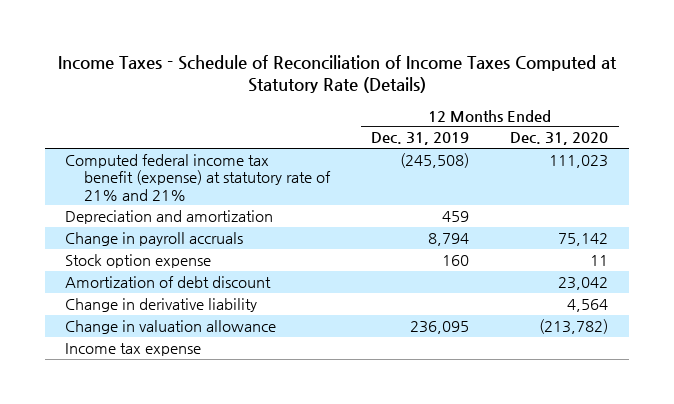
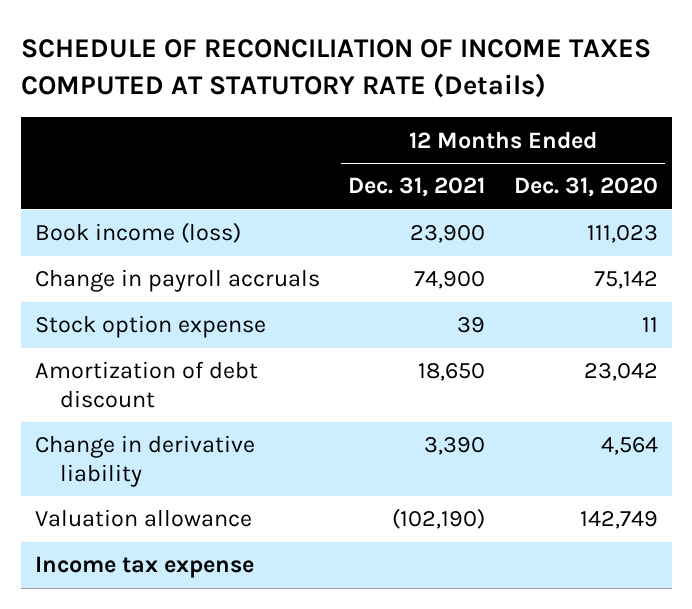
- Income Taxes - Schedule of Reconciliation of Income Taxes Computed at Statutory Rate (Details)
+ SCHEDULE OF RECONCILIATION OF INCOME TAXES COMPUTED AT STATUTORY RATE (Details)
- | 12 Months Ended Dec. 31, 2019 | 12 Months Ended Dec. 31, 2020
+ | 12 Months Ended Dec. 31, 2021 | 12 Months Ended Dec. 31, 2020
- Computed federal income tax benefit (expense) at statutory rate of 21% and 21% | (245,508) | 111,023
- Depreciation and amortization | 459 |
+ Book income (loss) | 23,900 | 111,023
- Change in valuation allowance | 236,095 | (213,782)
+ Valuation allowance | (102,190) | 142,749

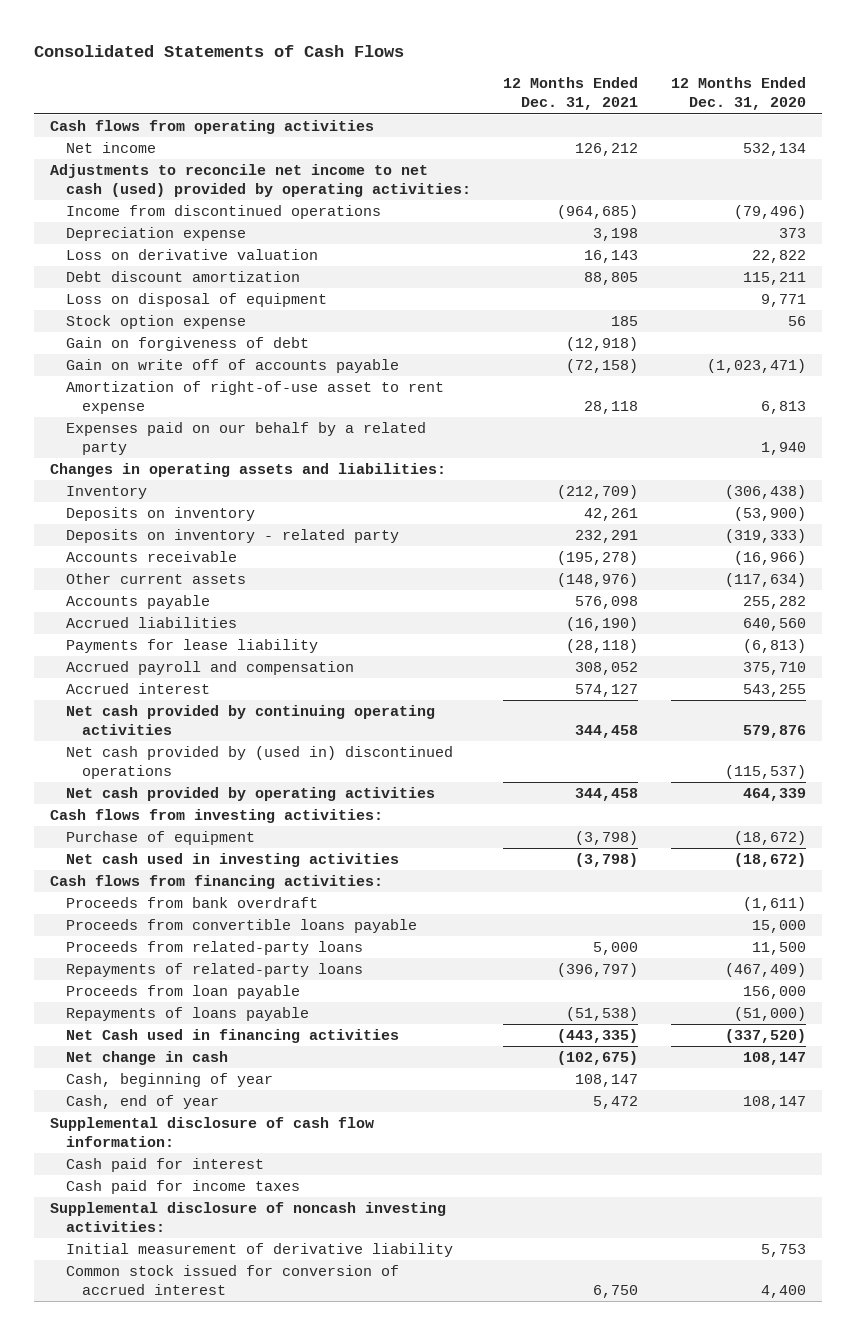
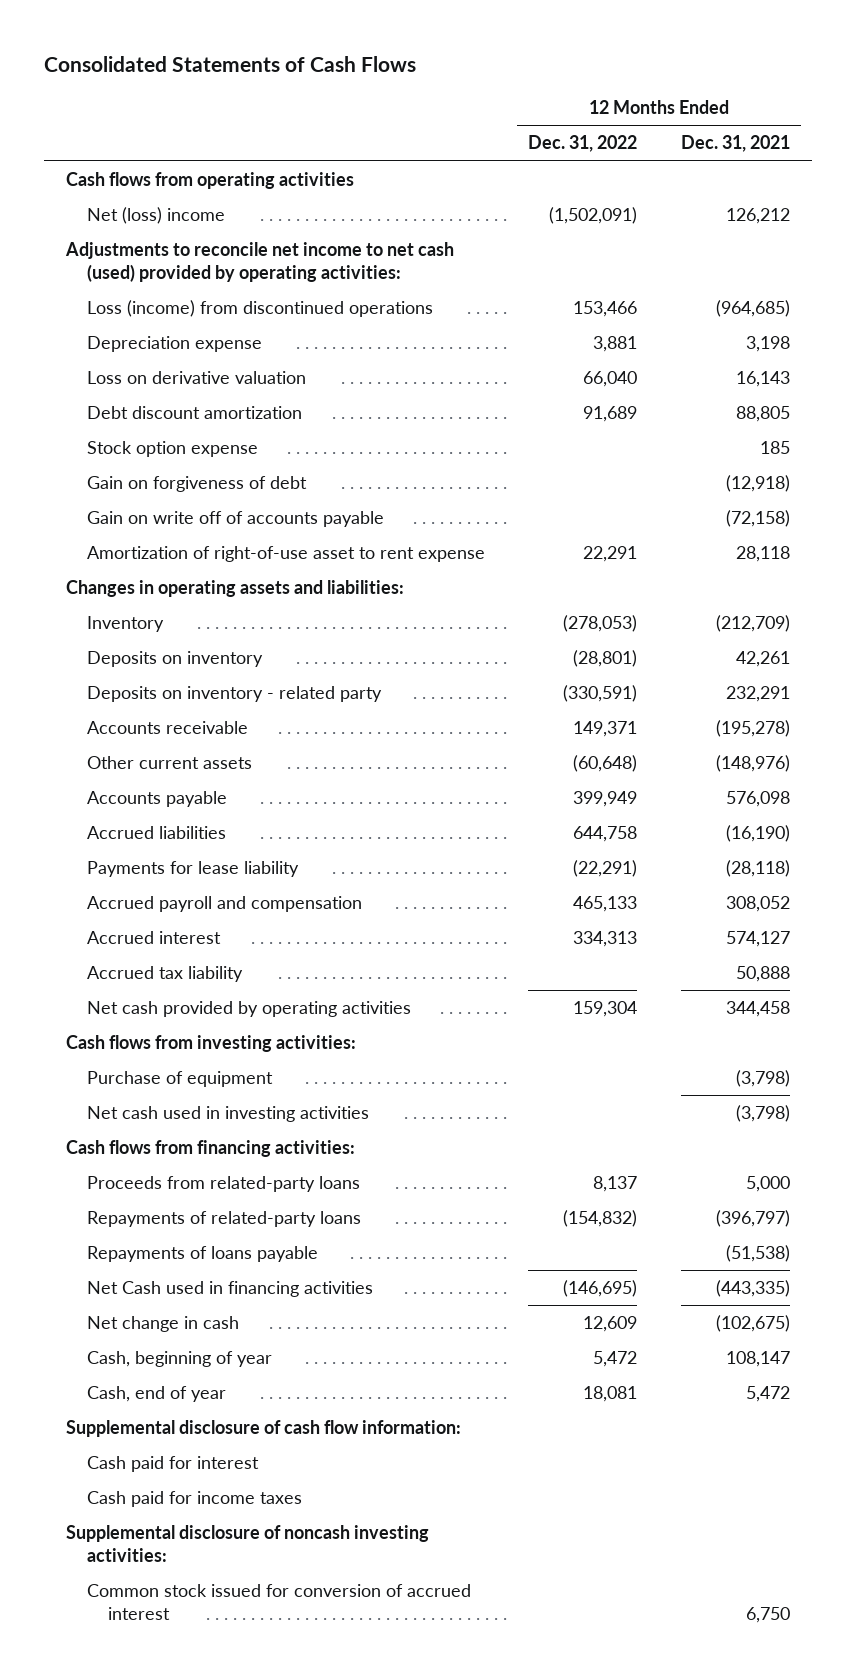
- | 12 Months Ended Dec. 31, 2021 | 12 Months Ended Dec. 31, 2020
+ | 12 Months Ended Dec. 31, 2022 | 12 Months Ended Dec. 31, 2021
- Net income | 126,212 | 532,134
+ Net (loss) income | (1,502,091) | 126,212
- Income from discontinued operations | (964,685) | (79,496)
+ Loss (income) from discontinued operations | 153,466 | (964,685)
- Loss on disposal of equipment | | 9,771
- Expenses paid on our behalf by a related party | | 1,940
- Net cash provided by continuing operating activities | 344,458 | 579,876
- Net cash provided by (used in) discontinued operations | | (115,537)
+ Accrued tax liability | | 50,888
- Proceeds from bank overdraft | | (1,611)
- Proceeds from convertible loans payable | | 15,000
- Proceeds from loan payable | | 156,000
- Initial measurement of derivative liability | | 5,753

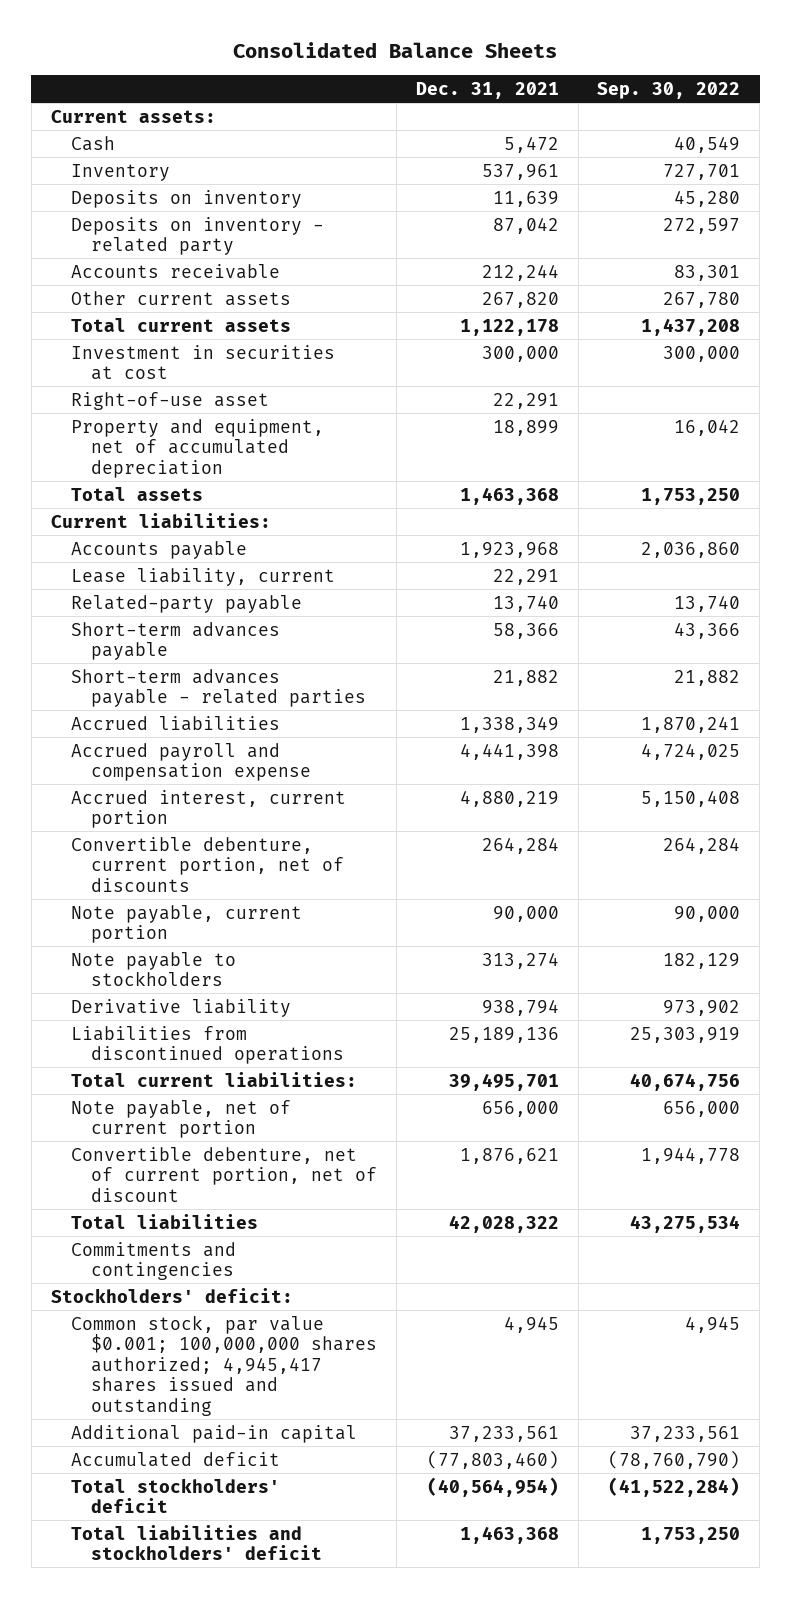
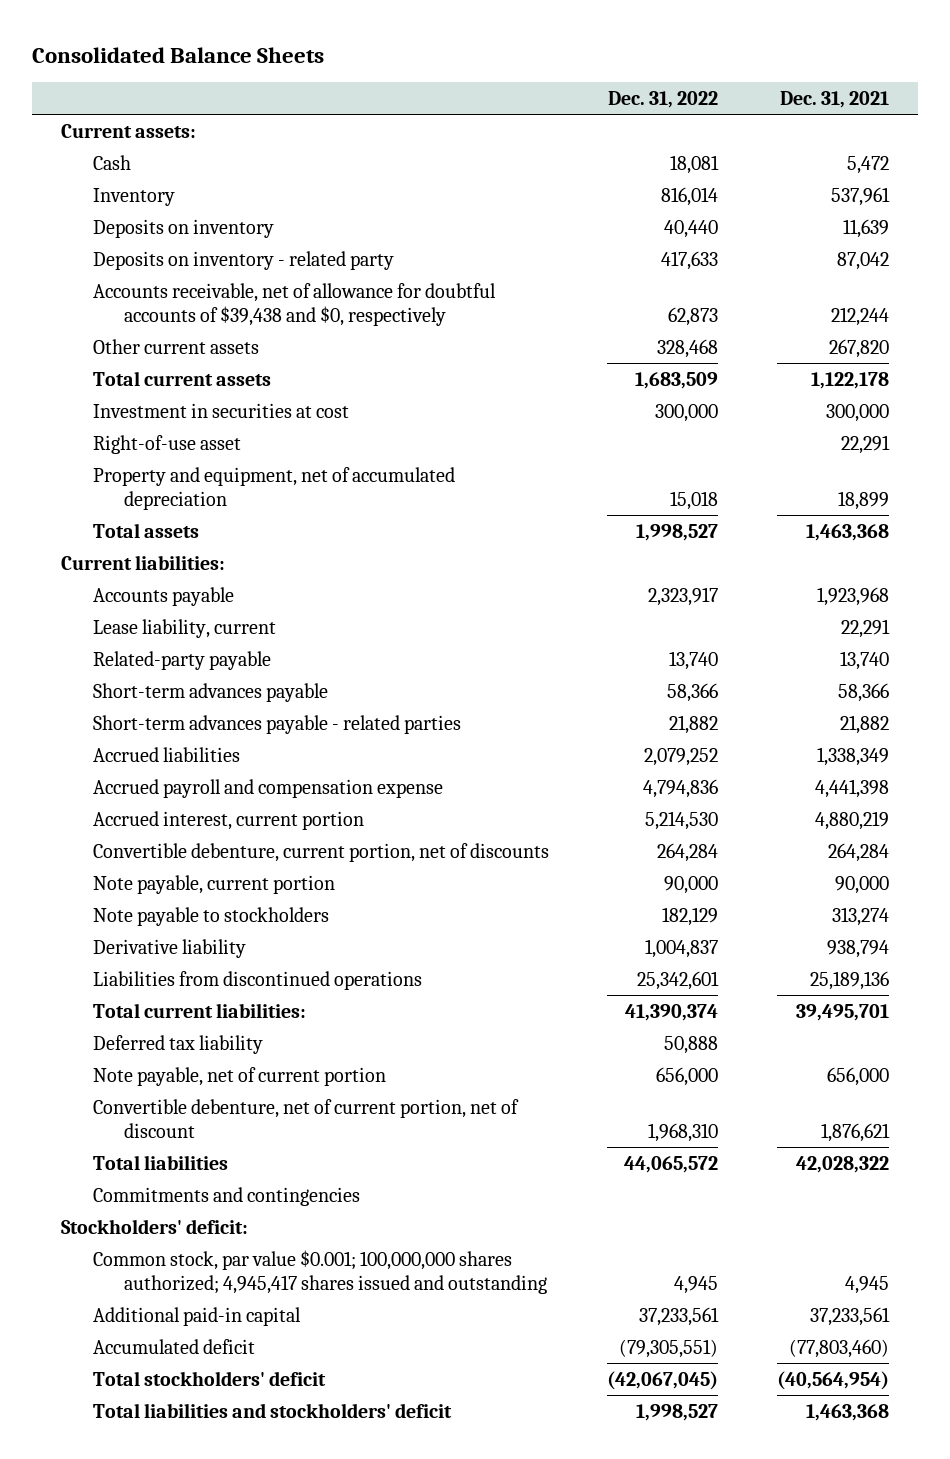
- | Dec. 31, 2021 | Sep. 30, 2022
+ | Dec. 31, 2022 | Dec. 31, 2021
- Accounts receivable | 212,244 | 83,301
+ Accounts receivable, net of allowance for doubtful accounts of $39,438 and $0, respectively | 62,873 | 212,244
+ Deferred tax liability | 50,888 |

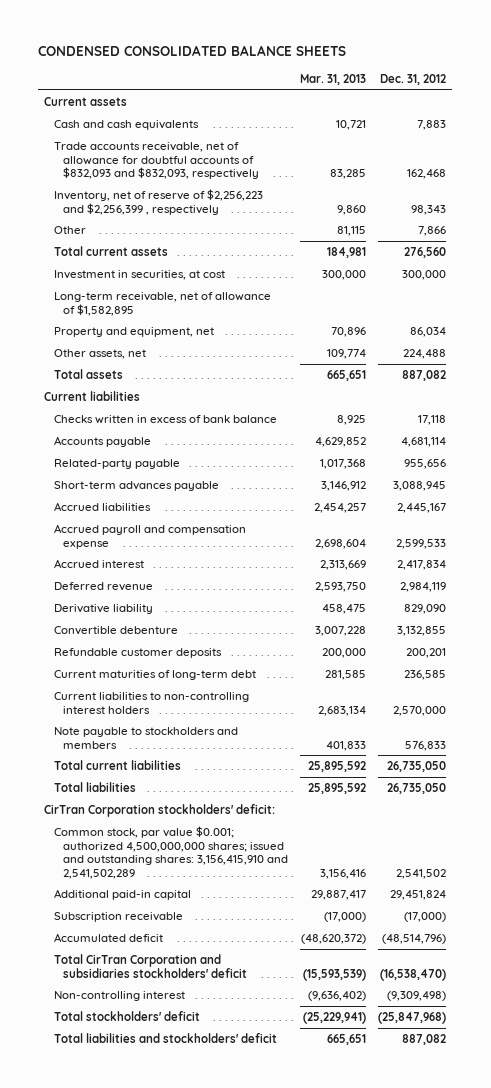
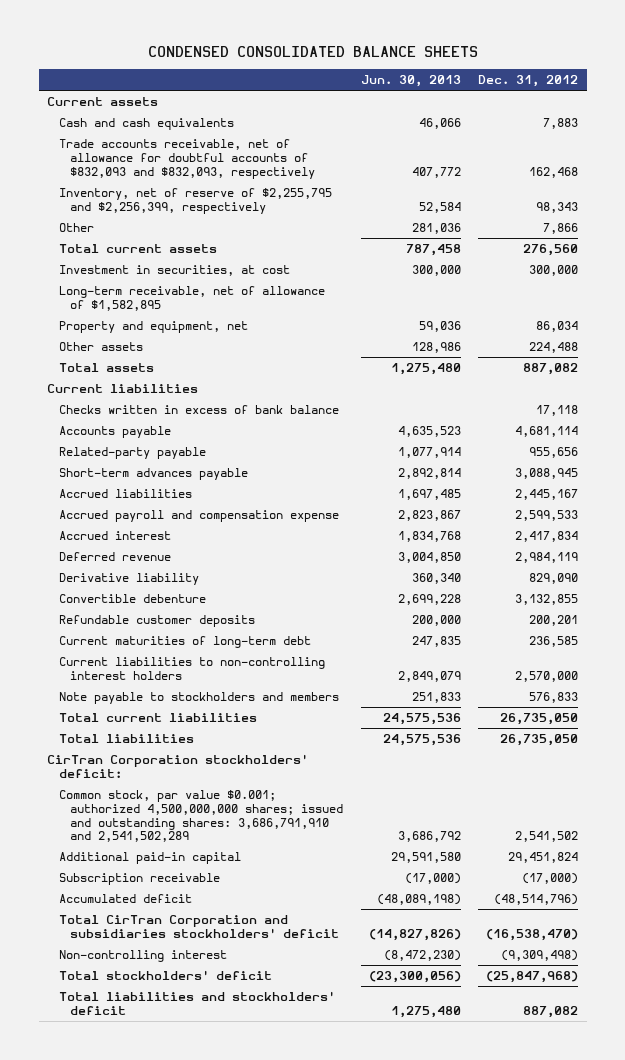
- | Mar. 31, 2013 | Dec. 31, 2012
+ | Jun. 30, 2013 | Dec. 31, 2012
- Inventory, net of reserve of $2,256,223 and $2,256,399 , respectively | 9,860 | 98,343
+ Inventory, net of reserve of $2,255,795 and $2,256,399, respectively | 52,584 | 98,343
- Other assets, net | 109,774 | 224,488
+ Other assets | 128,986 | 224,488
- Common stock, par value $0.001; authorized 4,500,000,000 shares; issued and outstanding shares: 3,156,415,910 and 2,541,502,289 | 3,156,416 | 2,541,502
+ Common stock, par value $0.001; authorized 4,500,000,000 shares; issued and outstanding shares: 3,686,791,910 and 2,541,502,289 | 3,686,792 | 2,541,502

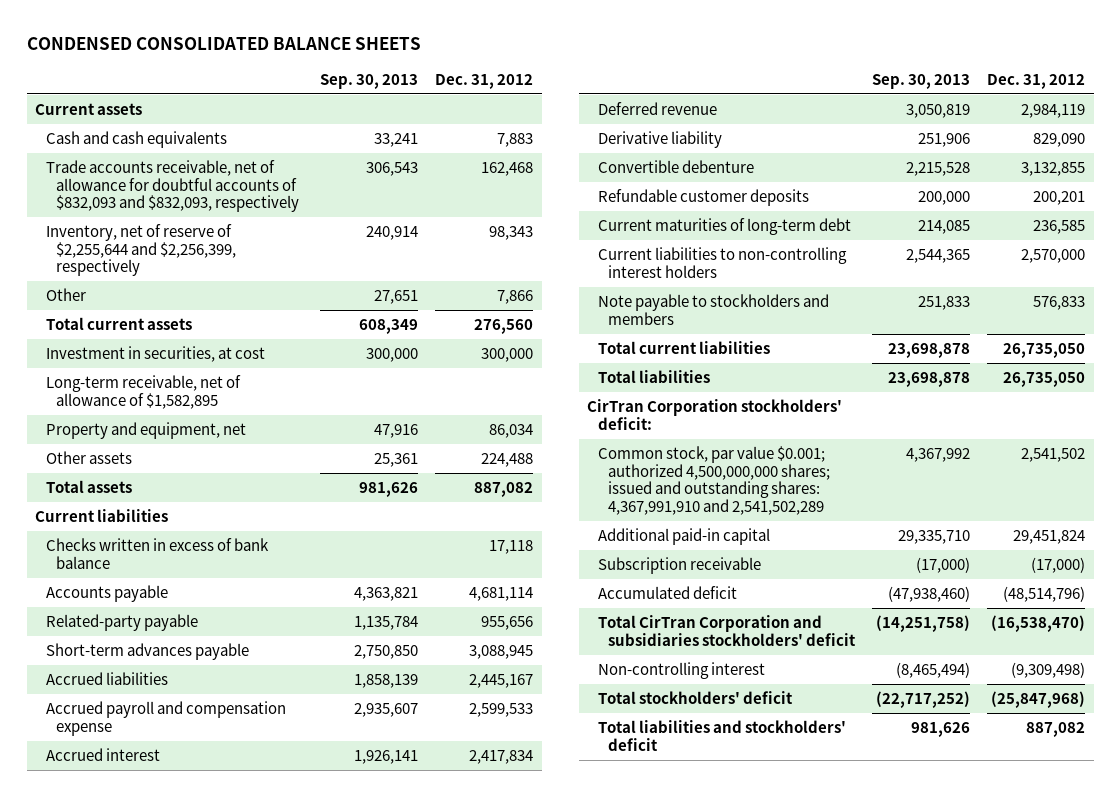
- | Jun. 30, 2013 | Dec. 31, 2012
+ | Sep. 30, 2013 | Dec. 31, 2012
- Inventory, net of reserve of $2,255,795 and $2,256,399, respectively | 52,584 | 98,343
+ Inventory, net of reserve of $2,255,644 and $2,256,399, respectively | 240,914 | 98,343
- Common stock, par value $0.001; authorized 4,500,000,000 shares; issued and outstanding shares: 3,686,791,910 and 2,541,502,289 | 3,686,792 | 2,541,502
+ Common stock, par value $0.001; authorized 4,500,000,000 shares; issued and outstanding shares: 4,367,991,910 and 2,541,502,289 | 4,367,992 | 2,541,502

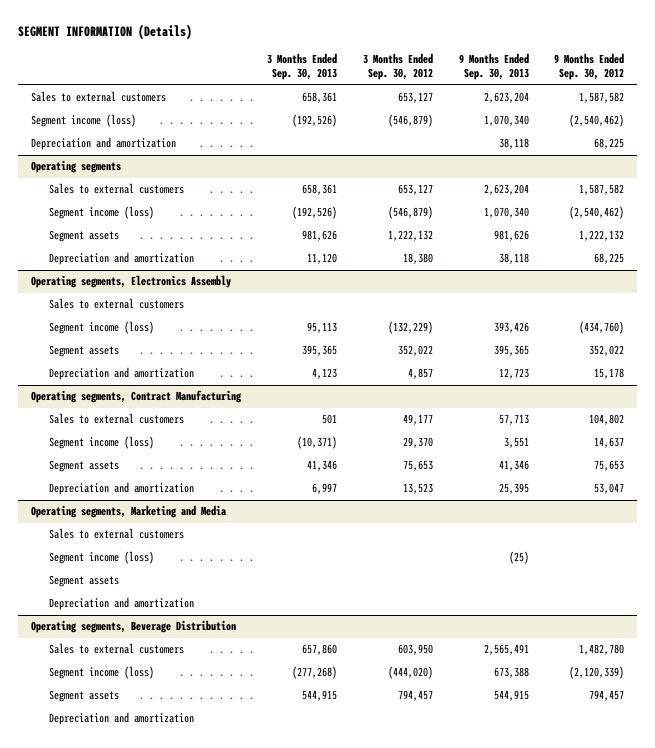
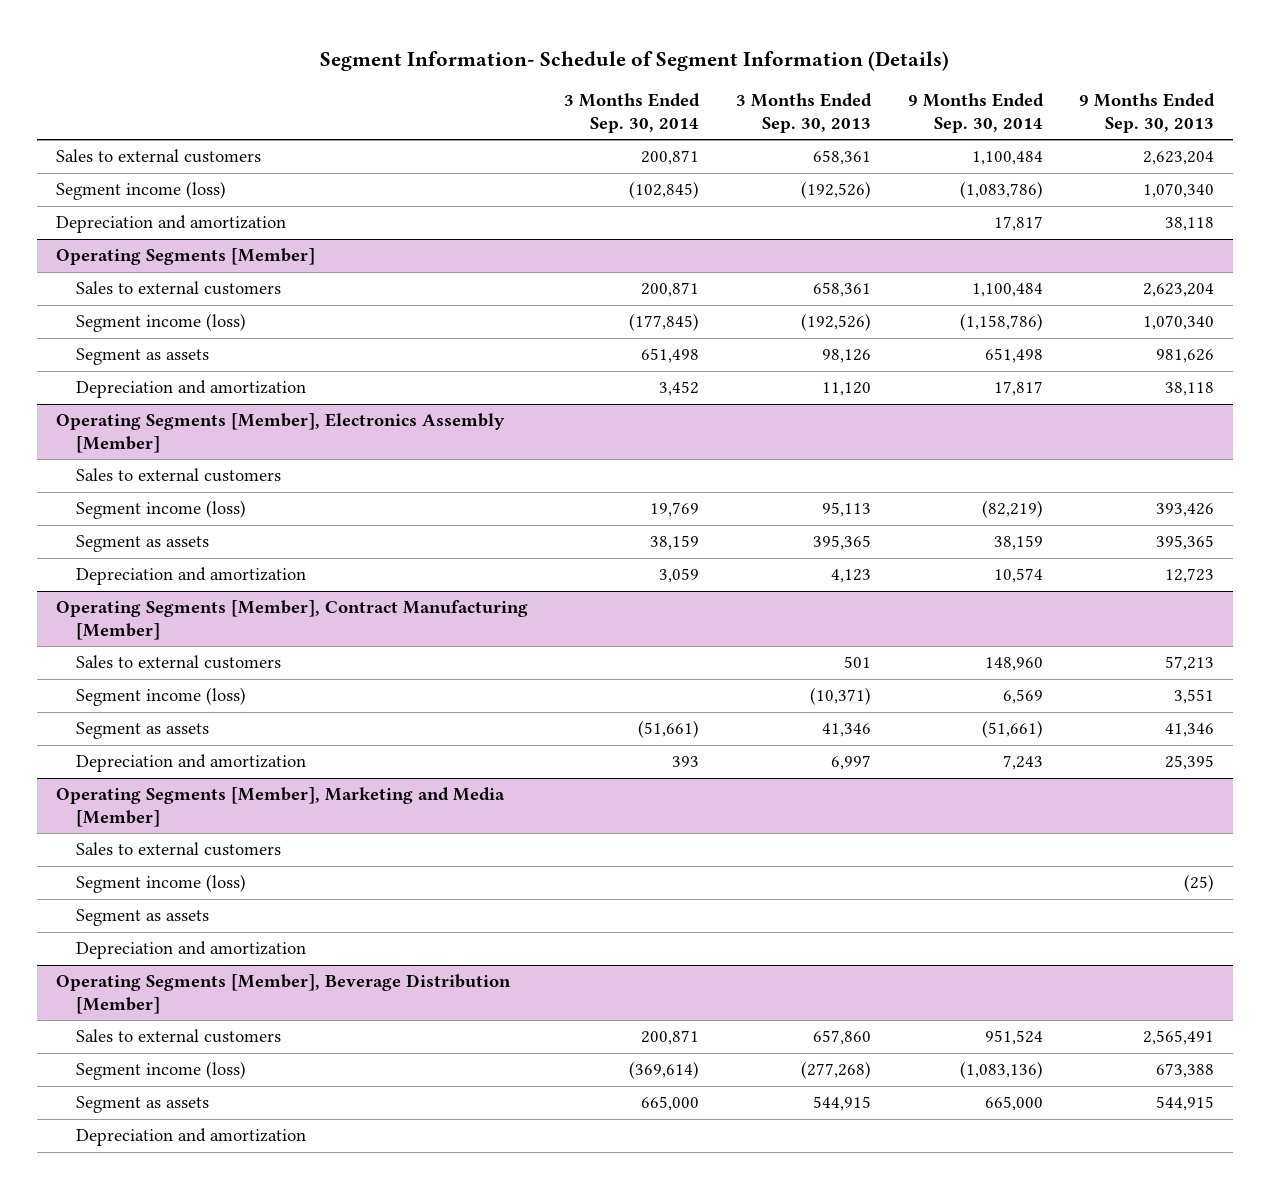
- SEGMENT INFORMATION (Details)
+ Segment Information- Schedule of Segment Information (Details)
- | 3 Months Ended Sep. 30, 2013 | 3 Months Ended Sep. 30, 2012 | 9 Months Ended Sep. 30, 2013 | 9 Months Ended Sep. 30, 2012
+ | 3 Months Ended Sep. 30, 2014 | 3 Months Ended Sep. 30, 2013 | 9 Months Ended Sep. 30, 2014 | 9 Months Ended Sep. 30, 2013
- Operating segments
+ Operating Segments [Member]
- Segment assets | 981,626 | 1,222,132 | 981,626 | 1,222,132
+ Segment as assets | 651,498 | 98,126 | 651,498 | 981,626
- Operating segments, Electronics Assembly
+ Operating Segments [Member], Electronics Assembly [Member]
- Segment assets | 395,365 | 352,022 | 395,365 | 352,022
+ Segment as assets | 38,159 | 395,365 | 38,159 | 395,365
- Operating segments, Contract Manufacturing
- Sales to external customers | 501 | 49,177 | 57,713 | 104,802
+ Operating Segments [Member], Contract Manufacturing [Member]
+ Sales to external customers | | 501 | 148,960 | 57,213
- Segment assets | 41,346 | 75,653 | 41,346 | 75,653
+ Segment as assets | (51,661) | 41,346 | (51,661) | 41,346
- Operating segments, Marketing and Media
+ Operating Segments [Member], Marketing and Media [Member]
- Segment assets
+ Segment as assets
- Operating segments, Beverage Distribution
+ Operating Segments [Member], Beverage Distribution [Member]
- Segment assets | 544,915 | 794,457 | 544,915 | 794,457
+ Segment as assets | 665,000 | 544,915 | 665,000 | 544,915

